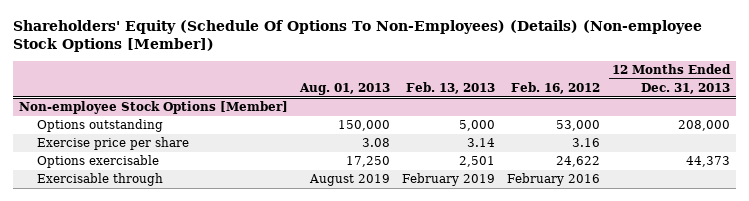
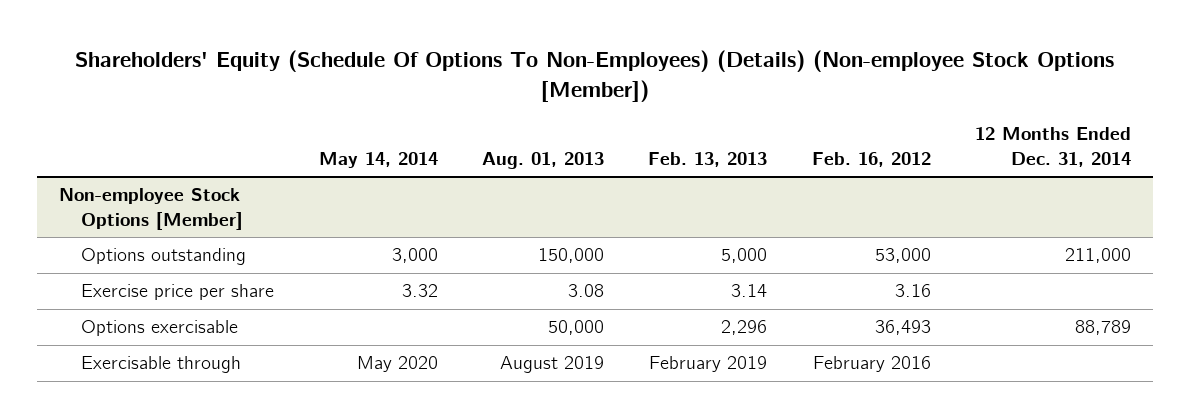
- | Aug. 01, 2013 | Feb. 13, 2013 | Feb. 16, 2012 | 12 Months Ended Dec. 31, 2013
+ | May 14, 2014 | Aug. 01, 2013 | Feb. 13, 2013 | Feb. 16, 2012 | 12 Months Ended Dec. 31, 2014
@ Non-employee Stock Options [Member]
- Options exercisable | 17,250 | 2,501 | 24,622 | 44,373
+ Options exercisable | | 50,000 | 2,296 | 36,493 | 88,789

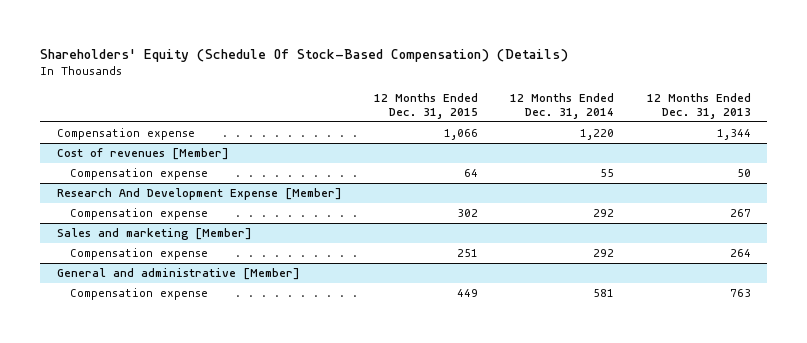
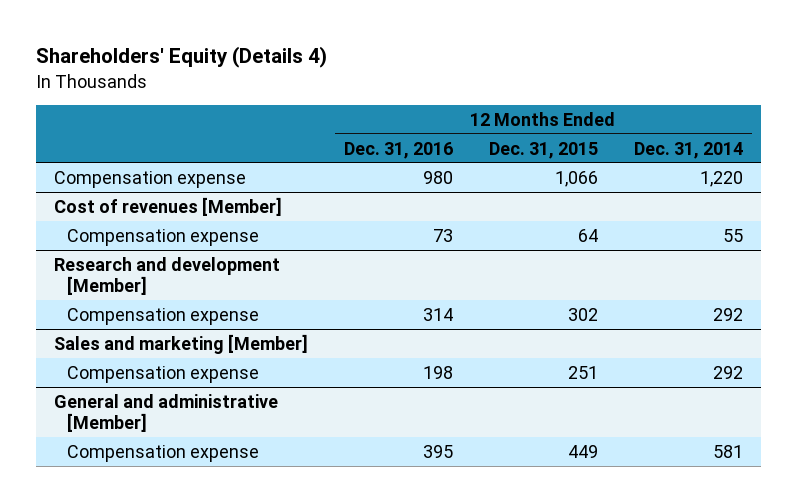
- Shareholders' Equity (Schedule Of Stock-Based Compensation) (Details)
+ Shareholders' Equity (Details 4)
- | 12 Months Ended Dec. 31, 2015 | 12 Months Ended Dec. 31, 2014 | 12 Months Ended Dec. 31, 2013
+ | 12 Months Ended Dec. 31, 2016 | 12 Months Ended Dec. 31, 2015 | 12 Months Ended Dec. 31, 2014
- Research And Development Expense [Member]
+ Research and development [Member]

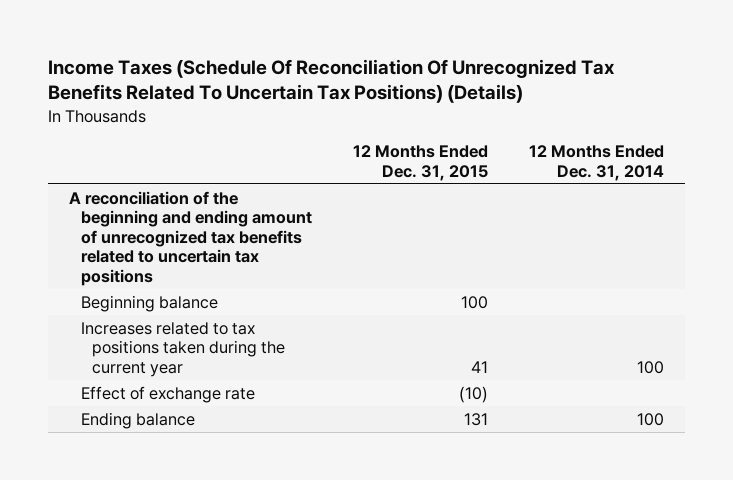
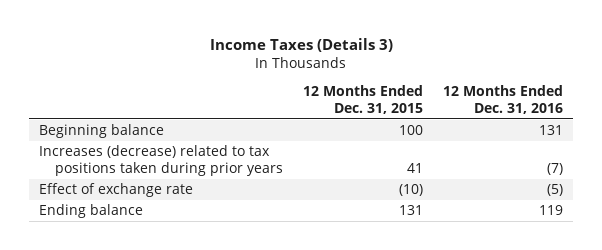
- Income Taxes (Schedule Of Reconciliation Of Unrecognized Tax Benefits Related To Uncertain Tax Positions) (Details)
+ Income Taxes (Details 3)
- | 12 Months Ended Dec. 31, 2015 | 12 Months Ended Dec. 31, 2014
+ | 12 Months Ended Dec. 31, 2015 | 12 Months Ended Dec. 31, 2016
- A reconciliation of the beginning and ending amount of unrecognized tax benefits related to uncertain tax positions
- Increases related to tax positions taken during the current year | 41 | 100
+ Increases (decrease) related to tax positions taken during prior years | 41 | (7)

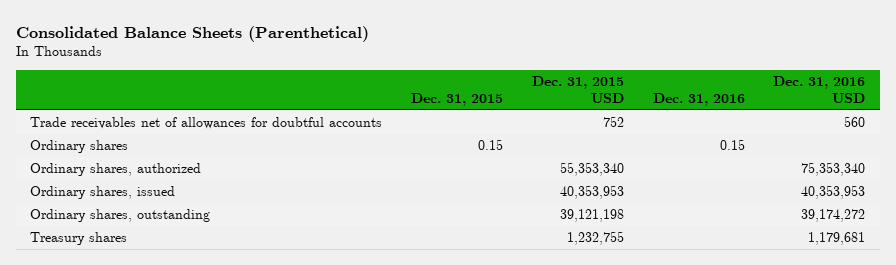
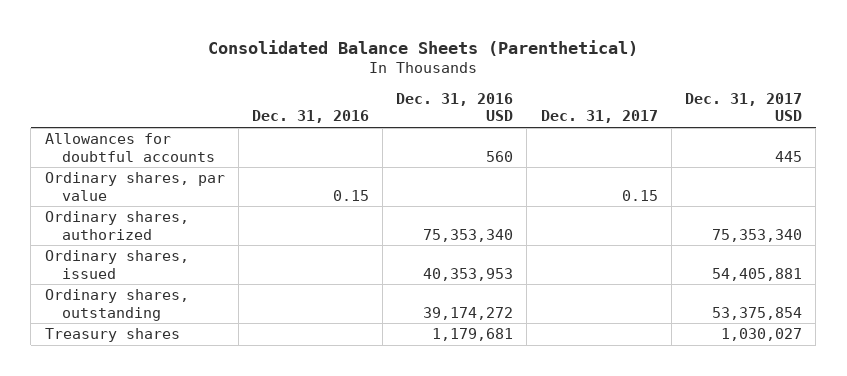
- | Dec. 31, 2015 | Dec. 31, 2015 USD | Dec. 31, 2016 | Dec. 31, 2016 USD
+ | Dec. 31, 2016 | Dec. 31, 2016 USD | Dec. 31, 2017 | Dec. 31, 2017 USD
- Trade receivables net of allowances for doubtful accounts | | 752 | | 560
- Ordinary shares | 0.15 | | 0.15 |
+ Allowances for doubtful accounts | | 560 | | 445
+ Ordinary shares, par value | 0.15 | | 0.15 |

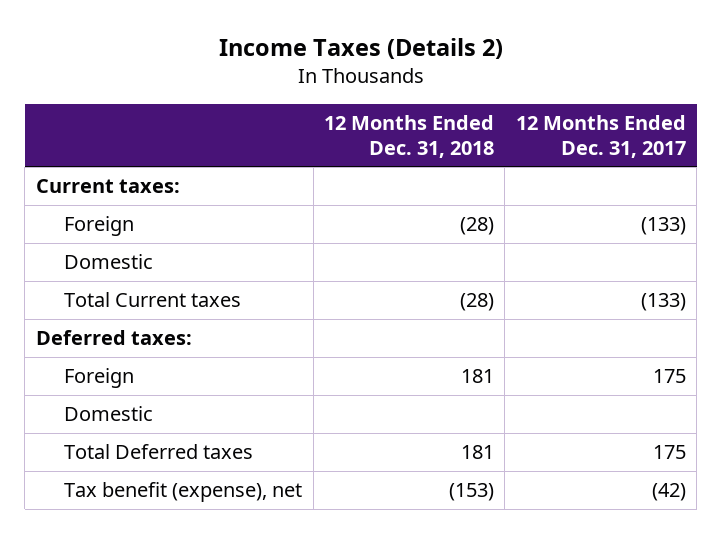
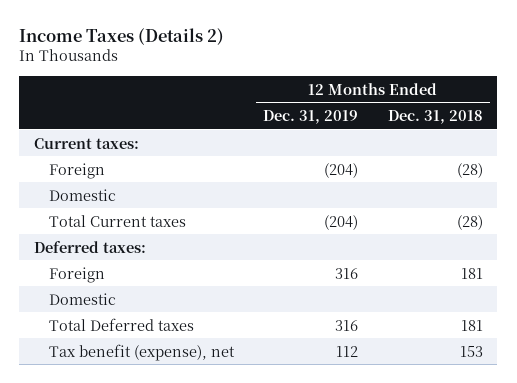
- | 12 Months Ended Dec. 31, 2018 | 12 Months Ended Dec. 31, 2017
+ | 12 Months Ended Dec. 31, 2019 | 12 Months Ended Dec. 31, 2018
- Tax benefit (expense), net | (153) | (42)
+ Tax benefit (expense), net | 112 | 153

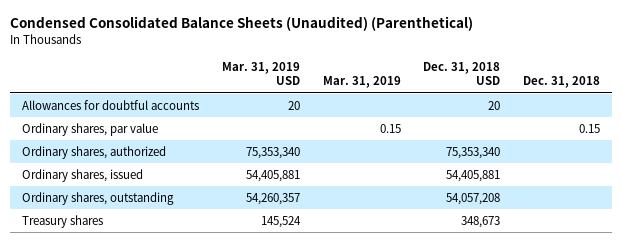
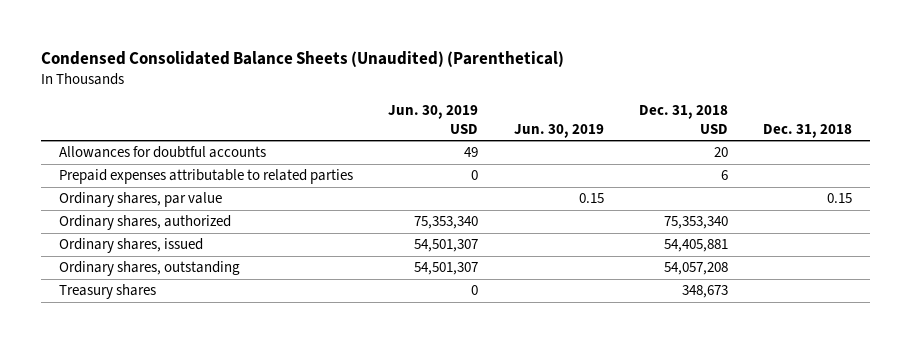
- | Mar. 31, 2019 USD | Mar. 31, 2019 | Dec. 31, 2018 USD | Dec. 31, 2018
+ | Jun. 30, 2019 USD | Jun. 30, 2019 | Dec. 31, 2018 USD | Dec. 31, 2018
+ Prepaid expenses attributable to related parties | 0 | | 6 |

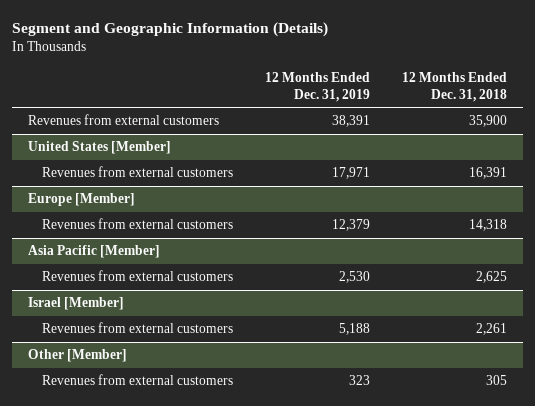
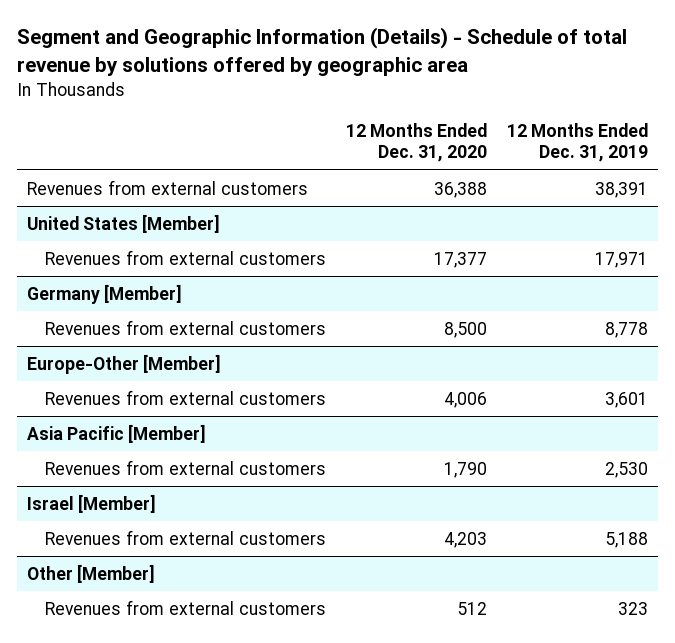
- Segment and Geographic Information (Details)
+ Segment and Geographic Information (Details) - Schedule of total revenue by solutions offered by geographic area
- | 12 Months Ended Dec. 31, 2019 | 12 Months Ended Dec. 31, 2018
+ | 12 Months Ended Dec. 31, 2020 | 12 Months Ended Dec. 31, 2019
- Europe [Member]
- Revenues from external customers | 12,379 | 14,318
+ Germany [Member]
+ Revenues from external customers | 8,500 | 8,778
+ Europe-Other [Member]
+ Revenues from external customers | 4,006 | 3,601

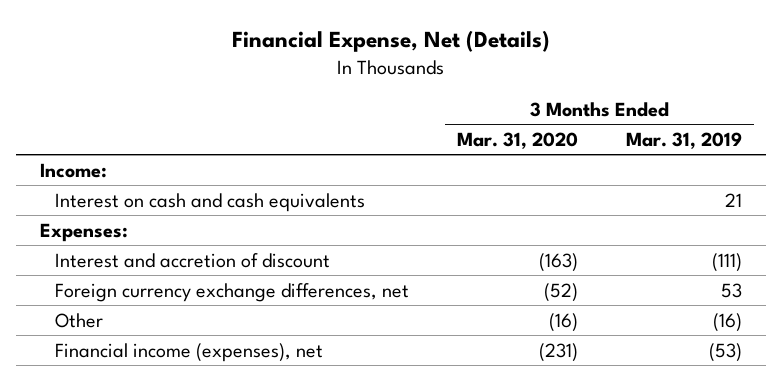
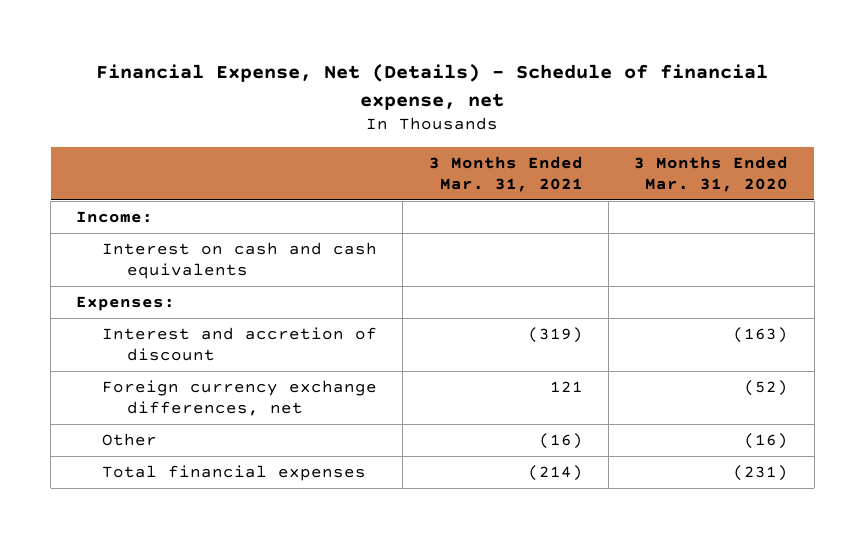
- Financial Expense, Net (Details)
+ Financial Expense, Net (Details) - Schedule of financial expense, net
- | 3 Months Ended Mar. 31, 2020 | 3 Months Ended Mar. 31, 2019
+ | 3 Months Ended Mar. 31, 2021 | 3 Months Ended Mar. 31, 2020
- Financial income (expenses), net | (231) | (53)
+ Total financial expenses | (214) | (231)

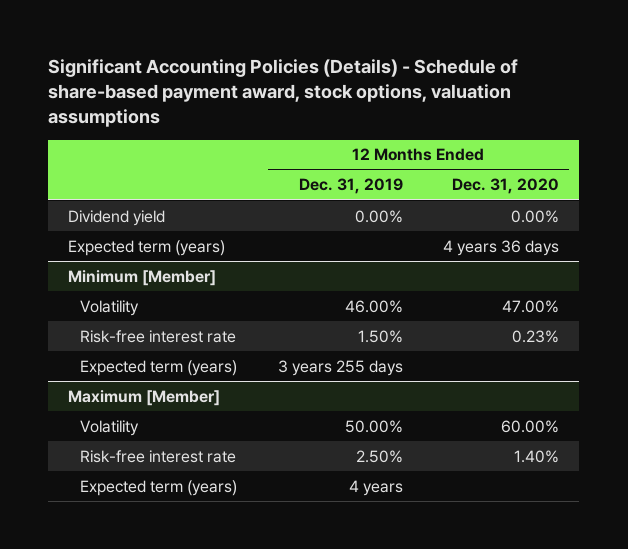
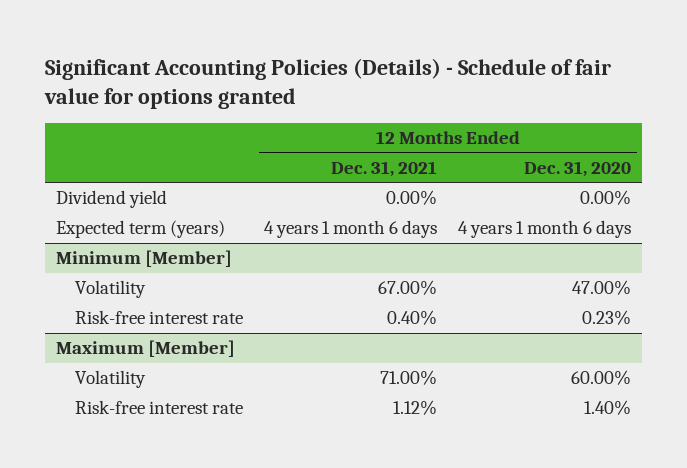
- Significant Accounting Policies (Details) - Schedule of share-based payment award, stock options, valuation assumptions
+ Significant Accounting Policies (Details) - Schedule of fair value for options granted
- | 12 Months Ended Dec. 31, 2019 | 12 Months Ended Dec. 31, 2020
+ | 12 Months Ended Dec. 31, 2021 | 12 Months Ended Dec. 31, 2020
- Expected term (years) | | 4 years 36 days
+ Expected term (years) | 4 years 1 month 6 days | 4 years 1 month 6 days
@ Minimum [Member]
- Expected term (years) | 3 years 255 days |
@ Maximum [Member]
- Expected term (years) | 4 years |

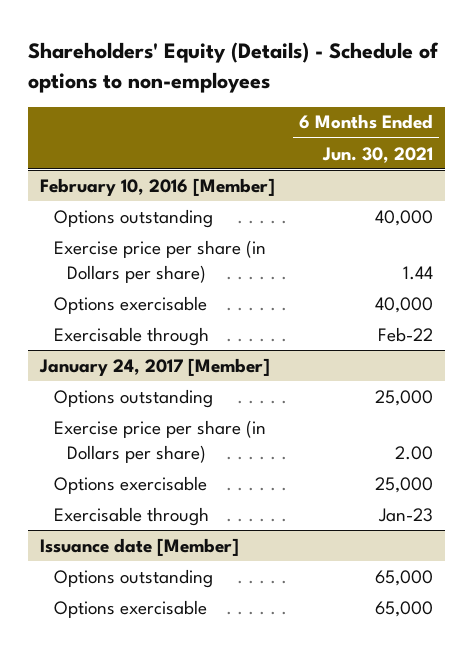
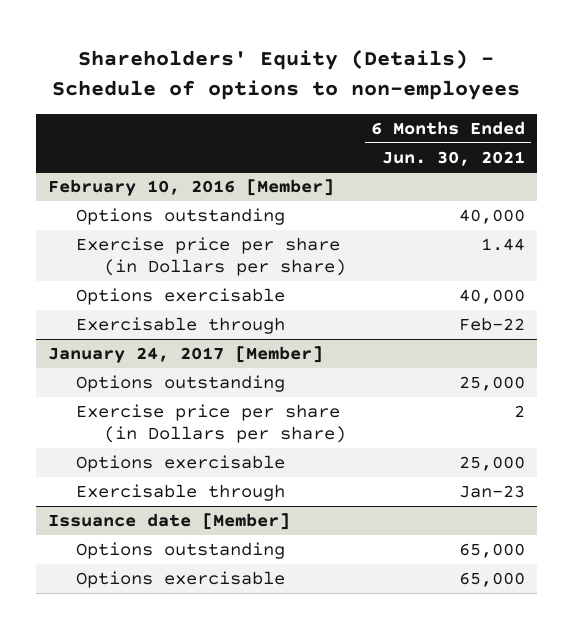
@ January 24, 2017 [Member]
- Exercise price per share (in Dollars per share) | 2.00
+ Exercise price per share (in Dollars per share) | 2

